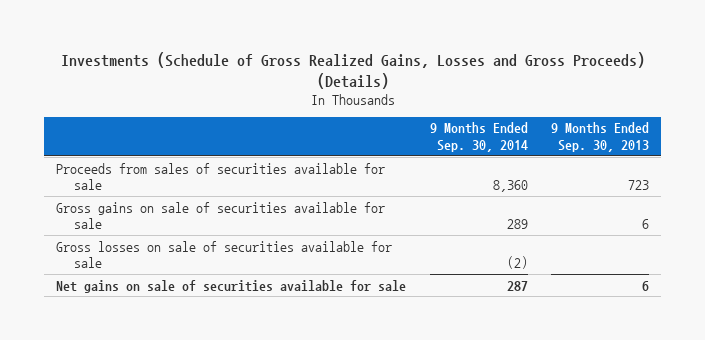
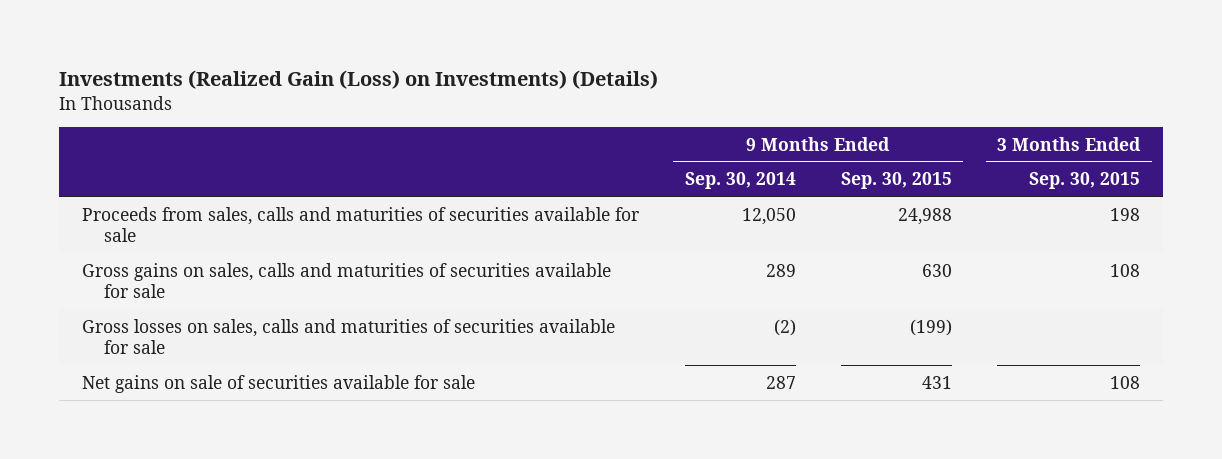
- Investments (Schedule of Gross Realized Gains, Losses and Gross Proceeds) (Details)
+ Investments (Realized Gain (Loss) on Investments) (Details)
- | 9 Months Ended Sep. 30, 2014 | 9 Months Ended Sep. 30, 2013
+ | 9 Months Ended Sep. 30, 2014 | 9 Months Ended Sep. 30, 2015 | 3 Months Ended Sep. 30, 2015
- Proceeds from sales of securities available for sale | 8,360 | 723
- Gross gains on sale of securities available for sale | 289 | 6
- Gross losses on sale of securities available for sale | (2) |
+ Proceeds from sales, calls and maturities of securities available for sale | 12,050 | 24,988 | 198
+ Gross gains on sales, calls and maturities of securities available for sale | 289 | 630 | 108
+ Gross losses on sales, calls and maturities of securities available for sale | (2) | (199) |

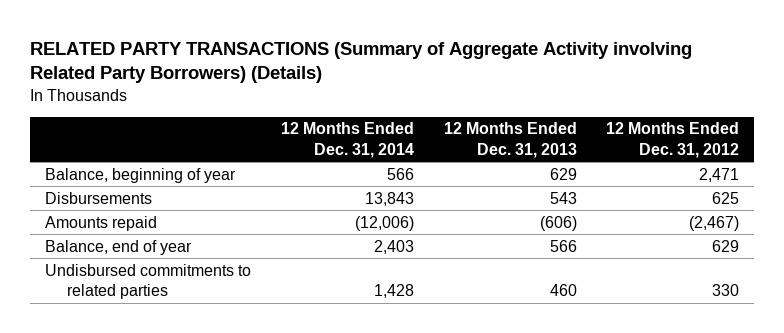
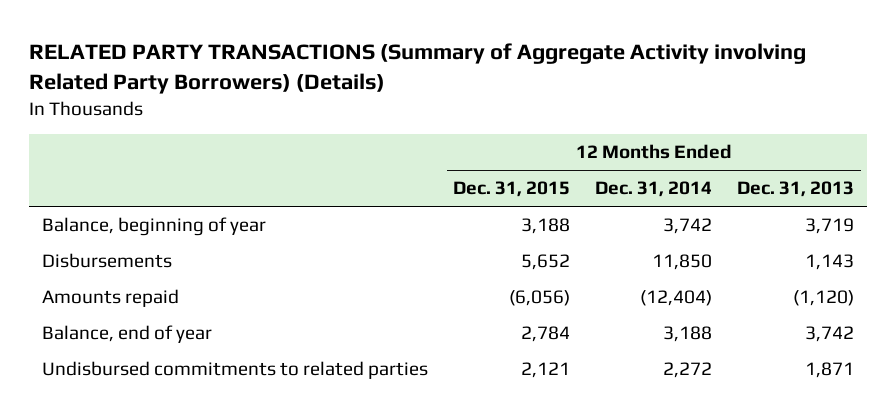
- | 12 Months Ended Dec. 31, 2014 | 12 Months Ended Dec. 31, 2013 | 12 Months Ended Dec. 31, 2012
+ | 12 Months Ended Dec. 31, 2015 | 12 Months Ended Dec. 31, 2014 | 12 Months Ended Dec. 31, 2013
- Balance, beginning of year | 566 | 629 | 2,471
- Disbursements | 13,843 | 543 | 625
- Amounts repaid | (12,006) | (606) | (2,467)
- Balance, end of year | 2,403 | 566 | 629
- Undisbursed commitments to related parties | 1,428 | 460 | 330
+ Balance, beginning of year | 3,188 | 3,742 | 3,719
+ Disbursements | 5,652 | 11,850 | 1,143
+ Amounts repaid | (6,056) | (12,404) | (1,120)
+ Balance, end of year | 2,784 | 3,188 | 3,742
+ Undisbursed commitments to related parties | 2,121 | 2,272 | 1,871

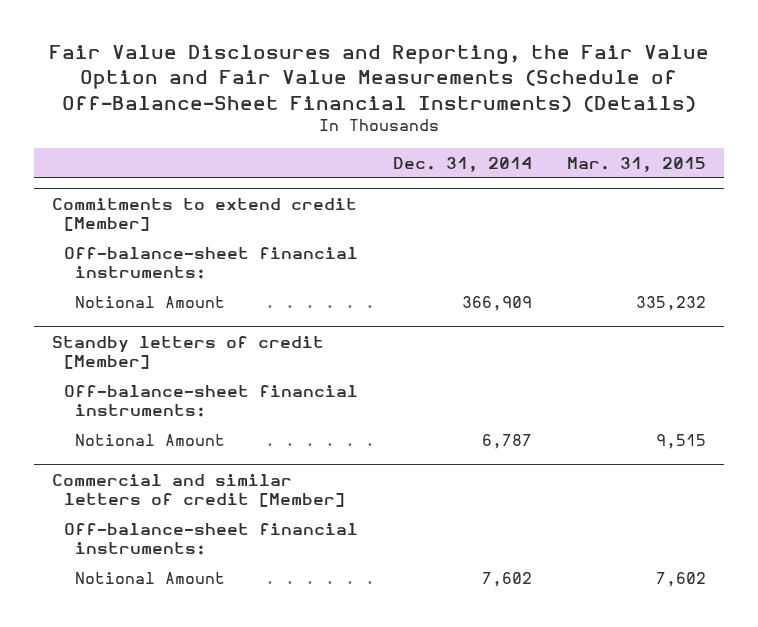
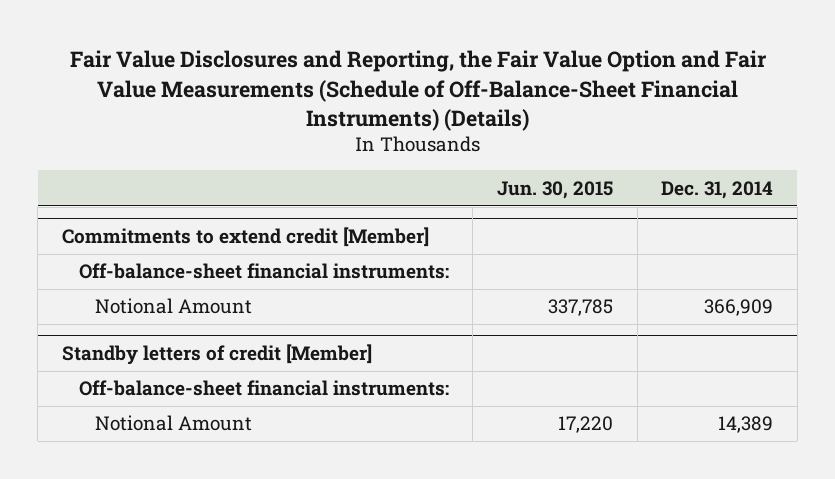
- | Dec. 31, 2014 | Mar. 31, 2015
+ | Jun. 30, 2015 | Dec. 31, 2014
@ Standby letters of credit [Member]
- Notional Amount | 6,787 | 9,515
- Commercial and similar letters of credit [Member]
- Off-balance-sheet financial instruments:
- Notional Amount | 7,602 | 7,602
@ Standby letters of credit [Member]
+ Notional Amount | 17,220 | 14,389

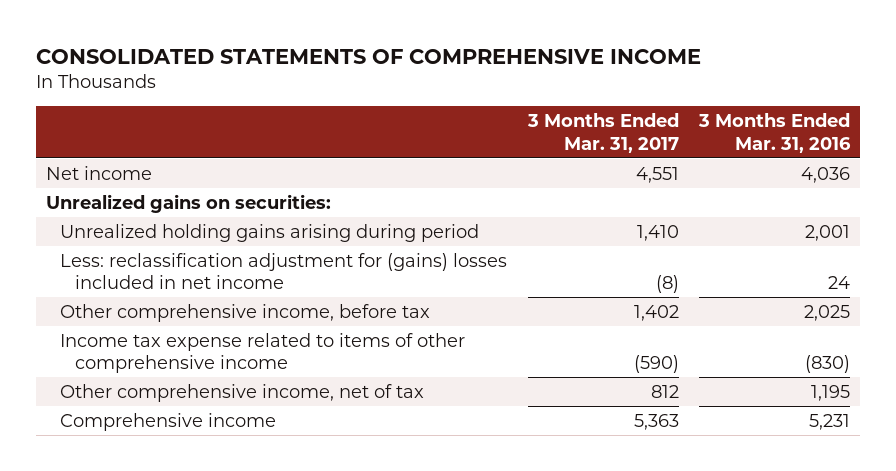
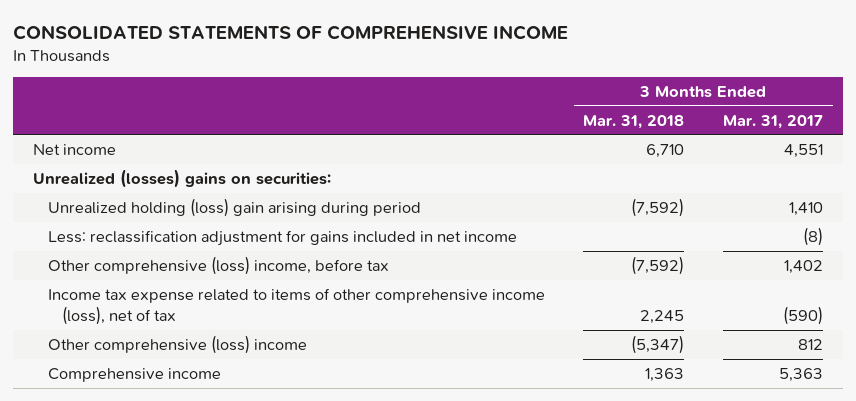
- | 3 Months Ended Mar. 31, 2017 | 3 Months Ended Mar. 31, 2016
+ | 3 Months Ended Mar. 31, 2018 | 3 Months Ended Mar. 31, 2017
- Unrealized gains on securities:
- Unrealized holding gains arising during period | 1,410 | 2,001
- Less: reclassification adjustment for (gains) losses included in net income | (8) | 24
- Other comprehensive income, before tax | 1,402 | 2,025
- Income tax expense related to items of other comprehensive income | (590) | (830)
- Other comprehensive income, net of tax | 812 | 1,195
+ Unrealized (losses) gains on securities:
+ Unrealized holding (loss) gain arising during period | (7,592) | 1,410
+ Less: reclassification adjustment for gains included in net income | | (8)
+ Other comprehensive (loss) income, before tax | (7,592) | 1,402
+ Income tax expense related to items of other comprehensive income (loss), net of tax | 2,245 | (590)
+ Other comprehensive (loss) income | (5,347) | 812

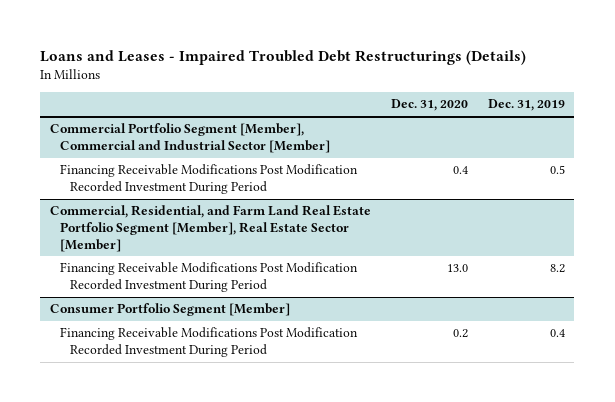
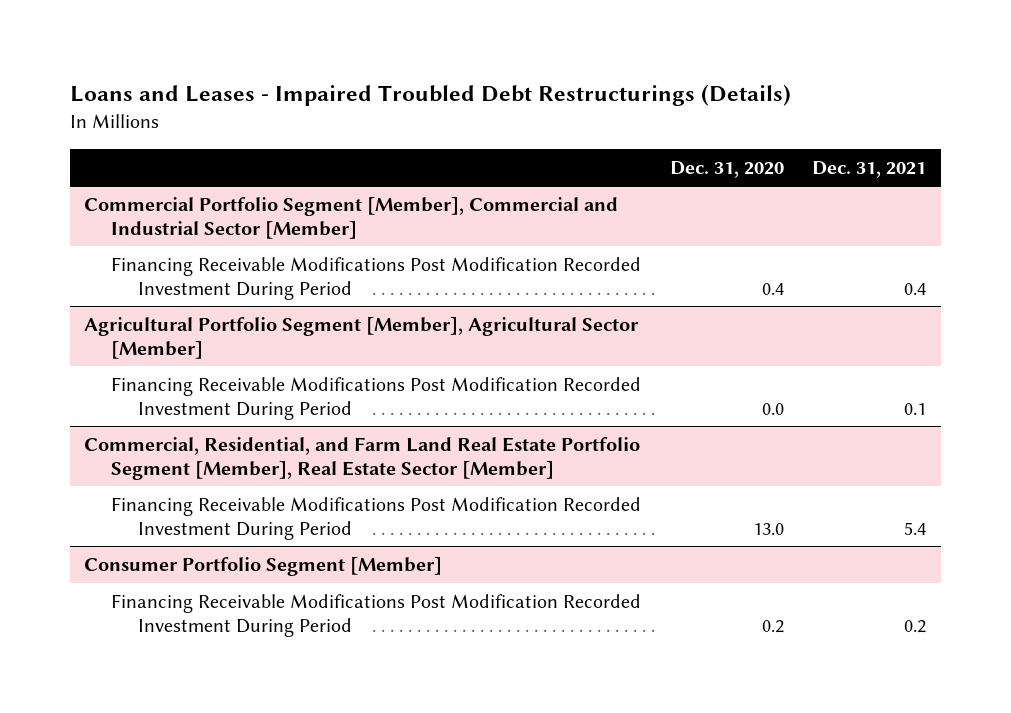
- | Dec. 31, 2020 | Dec. 31, 2019
+ | Dec. 31, 2020 | Dec. 31, 2021
+ Agricultural Portfolio Segment [Member], Agricultural Sector [Member]
+ Financing Receivable Modifications Post Modification Recorded Investment During Period | 0.0 | 0.1

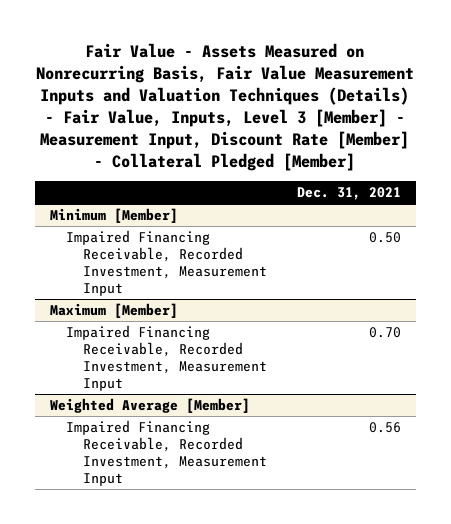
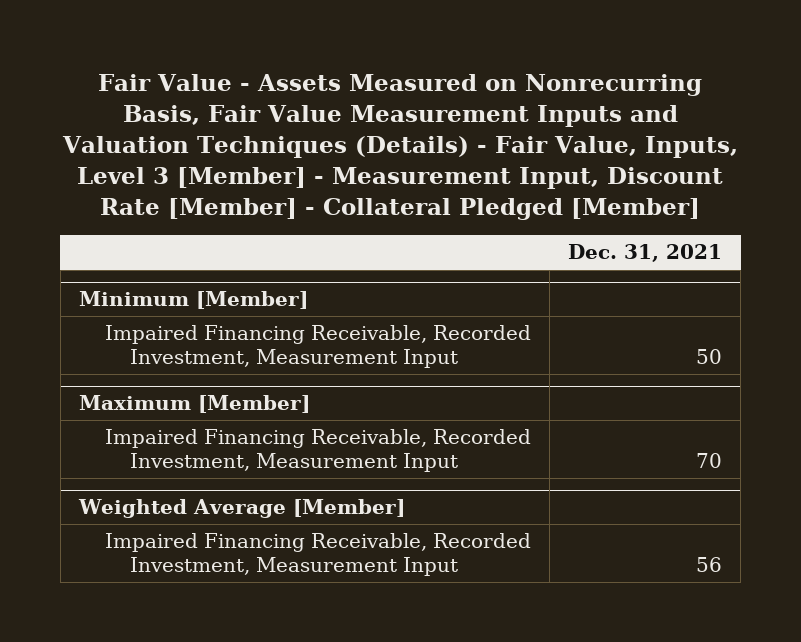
@ Minimum [Member]
- Impaired Financing Receivable, Recorded Investment, Measurement Input | 0.50
+ Impaired Financing Receivable, Recorded Investment, Measurement Input | 50
@ Maximum [Member]
- Impaired Financing Receivable, Recorded Investment, Measurement Input | 0.70
+ Impaired Financing Receivable, Recorded Investment, Measurement Input | 70
@ Weighted Average [Member]
- Impaired Financing Receivable, Recorded Investment, Measurement Input | 0.56
+ Impaired Financing Receivable, Recorded Investment, Measurement Input | 56

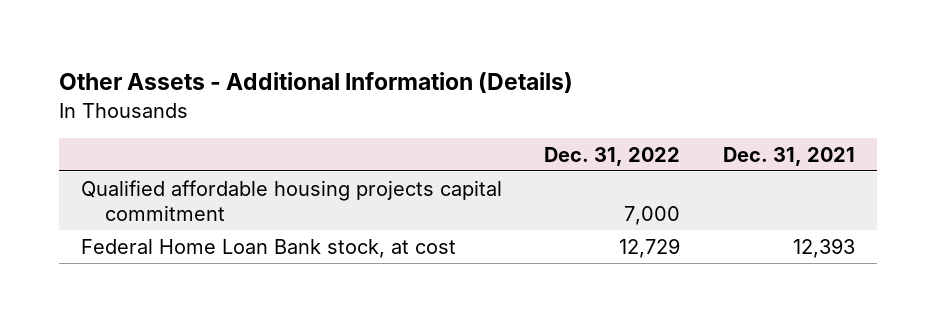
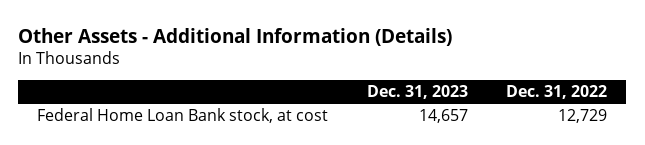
- | Dec. 31, 2022 | Dec. 31, 2021
+ | Dec. 31, 2023 | Dec. 31, 2022
- Qualified affordable housing projects capital commitment | 7,000 |

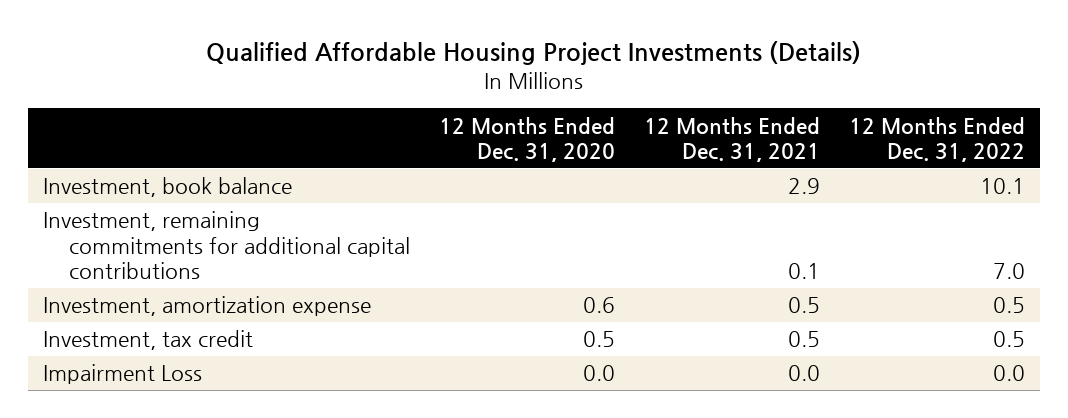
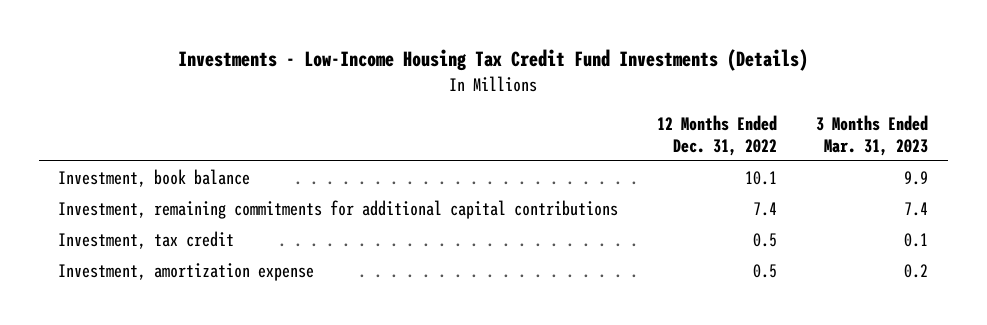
- Qualified Affordable Housing Project Investments (Details)
+ Investments - Low-Income Housing Tax Credit Fund Investments (Details)
- | 12 Months Ended Dec. 31, 2020 | 12 Months Ended Dec. 31, 2021 | 12 Months Ended Dec. 31, 2022
+ | 12 Months Ended Dec. 31, 2022 | 3 Months Ended Mar. 31, 2023
- Investment, remaining commitments for additional capital contributions | | 0.1 | 7.0
+ Investment, remaining commitments for additional capital contributions | 7.4 | 7.4
- Impairment Loss | 0.0 | 0.0 | 0.0
moved down: Investment, amortization expense | 0.5 | 0.2

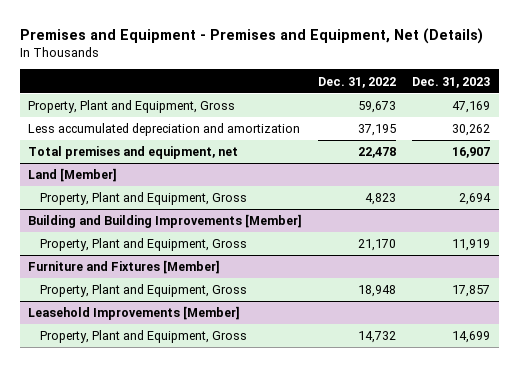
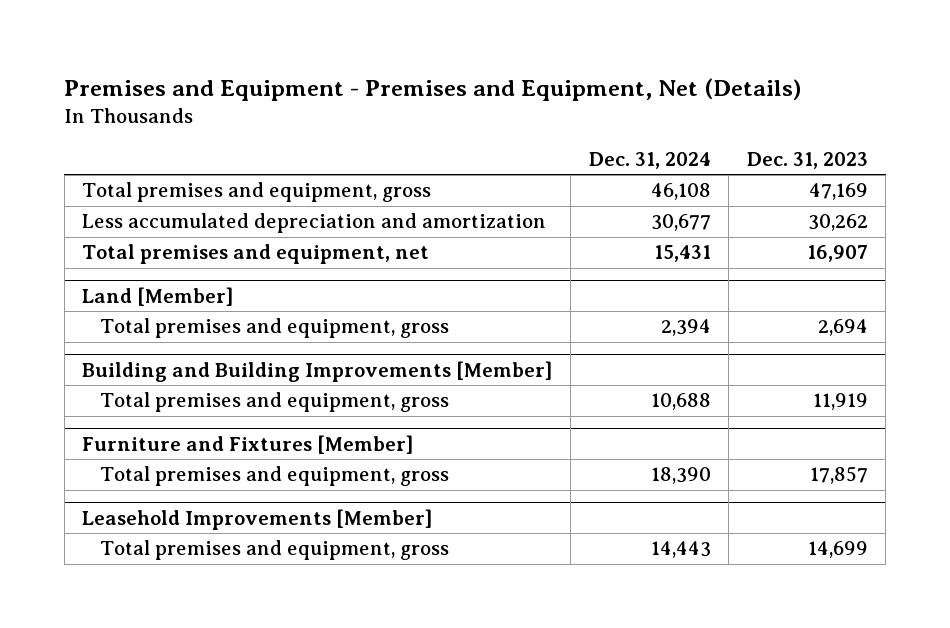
- | Dec. 31, 2022 | Dec. 31, 2023
+ | Dec. 31, 2024 | Dec. 31, 2023
- Property, Plant and Equipment, Gross | 59,673 | 47,169
+ Total premises and equipment, gross | 46,108 | 47,169
@ Land [Member]
- Property, Plant and Equipment, Gross | 4,823 | 2,694
+ Total premises and equipment, gross | 2,394 | 2,694
@ Building and Building Improvements [Member]
- Property, Plant and Equipment, Gross | 21,170 | 11,919
+ Total premises and equipment, gross | 10,688 | 11,919
@ Furniture and Fixtures [Member]
- Property, Plant and Equipment, Gross | 18,948 | 17,857
+ Total premises and equipment, gross | 18,390 | 17,857
@ Leasehold Improvements [Member]
- Property, Plant and Equipment, Gross | 14,732 | 14,699
+ Total premises and equipment, gross | 14,443 | 14,699

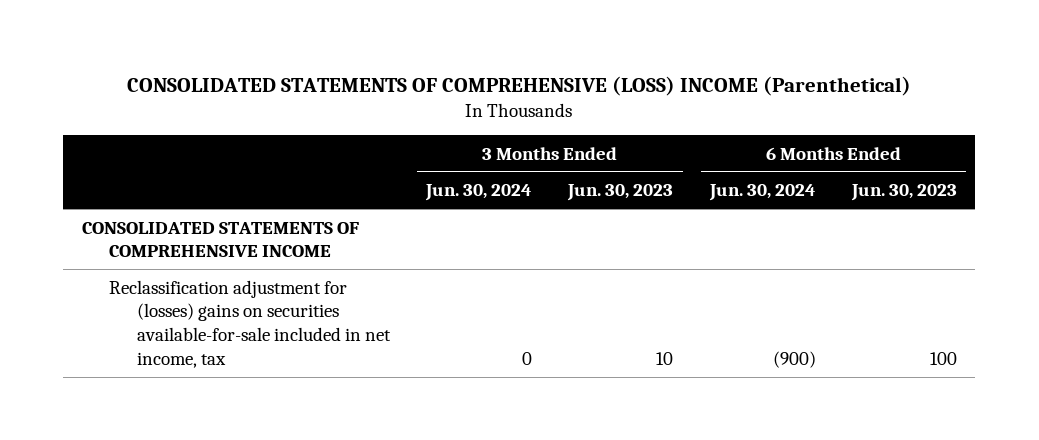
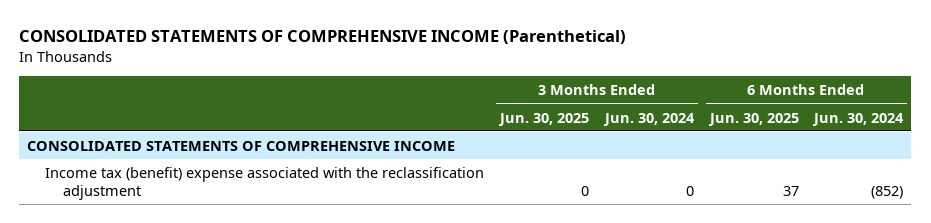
- CONSOLIDATED STATEMENTS OF COMPREHENSIVE (LOSS) INCOME (Parenthetical)
+ CONSOLIDATED STATEMENTS OF COMPREHENSIVE INCOME (Parenthetical)
- | 3 Months Ended Jun. 30, 2024 | 3 Months Ended Jun. 30, 2023 | 6 Months Ended Jun. 30, 2024 | 6 Months Ended Jun. 30, 2023
+ | 3 Months Ended Jun. 30, 2025 | 3 Months Ended Jun. 30, 2024 | 6 Months Ended Jun. 30, 2025 | 6 Months Ended Jun. 30, 2024
- Reclassification adjustment for (losses) gains on securities available-for-sale included in net income, tax | 0 | 10 | (900) | 100
+ Income tax (benefit) expense associated with the reclassification adjustment | 0 | 0 | 37 | (852)

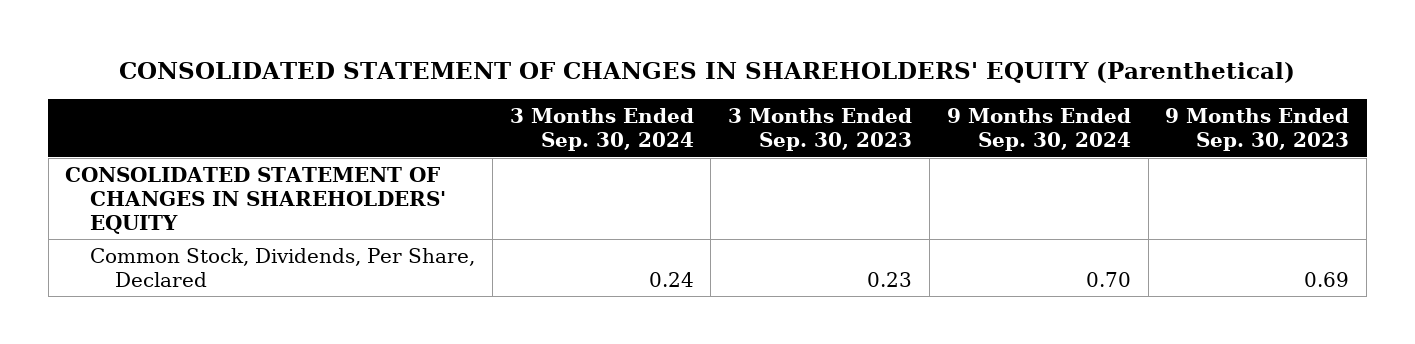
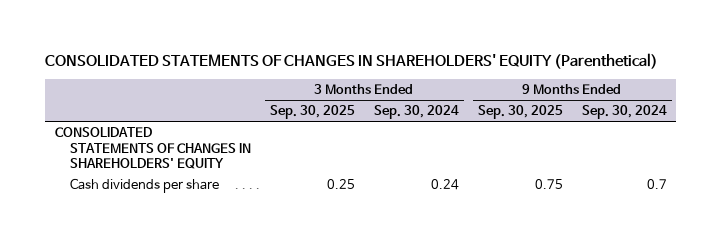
- CONSOLIDATED STATEMENT OF CHANGES IN SHAREHOLDERS' EQUITY (Parenthetical)
+ CONSOLIDATED STATEMENTS OF CHANGES IN SHAREHOLDERS' EQUITY (Parenthetical)
- | 3 Months Ended Sep. 30, 2024 | 3 Months Ended Sep. 30, 2023 | 9 Months Ended Sep. 30, 2024 | 9 Months Ended Sep. 30, 2023
+ | 3 Months Ended Sep. 30, 2025 | 3 Months Ended Sep. 30, 2024 | 9 Months Ended Sep. 30, 2025 | 9 Months Ended Sep. 30, 2024
- CONSOLIDATED STATEMENT OF CHANGES IN SHAREHOLDERS' EQUITY
- Common Stock, Dividends, Per Share, Declared | 0.24 | 0.23 | 0.70 | 0.69
+ CONSOLIDATED STATEMENTS OF CHANGES IN SHAREHOLDERS' EQUITY
+ Cash dividends per share | 0.25 | 0.24 | 0.75 | 0.7

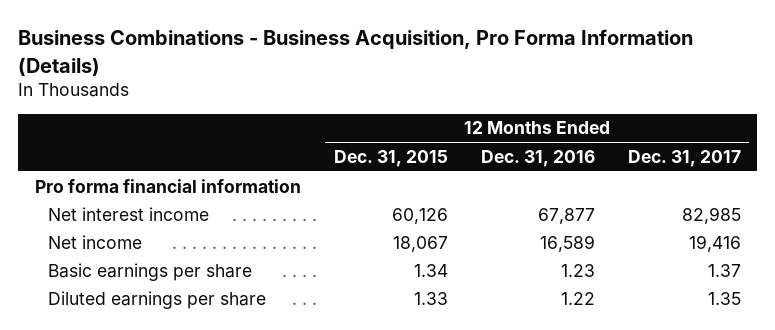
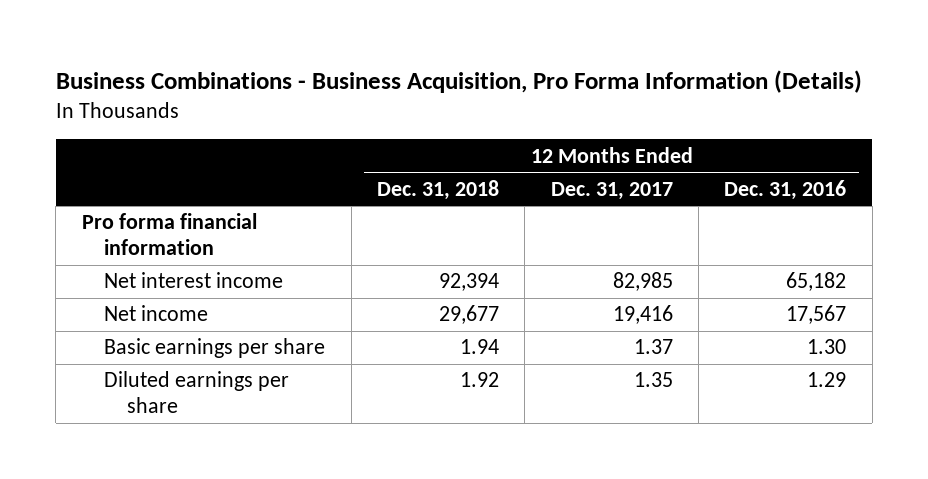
- | 12 Months Ended Dec. 31, 2015 | 12 Months Ended Dec. 31, 2016 | 12 Months Ended Dec. 31, 2017
+ | 12 Months Ended Dec. 31, 2018 | 12 Months Ended Dec. 31, 2017 | 12 Months Ended Dec. 31, 2016
- Net interest income | 60,126 | 67,877 | 82,985
- Net income | 18,067 | 16,589 | 19,416
- Basic earnings per share | 1.34 | 1.23 | 1.37
- Diluted earnings per share | 1.33 | 1.22 | 1.35
+ Net interest income | 92,394 | 82,985 | 65,182
+ Net income | 29,677 | 19,416 | 17,567
+ Basic earnings per share | 1.94 | 1.37 | 1.30
+ Diluted earnings per share | 1.92 | 1.35 | 1.29

